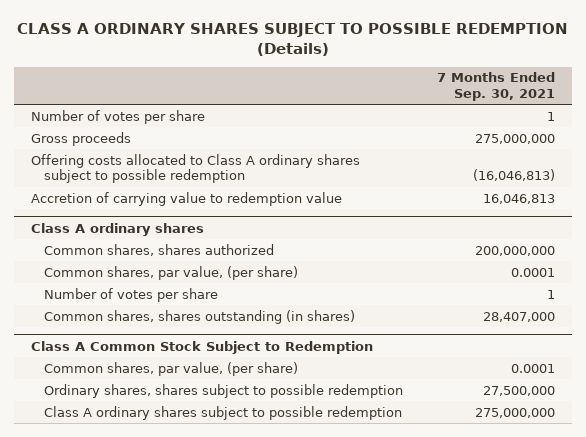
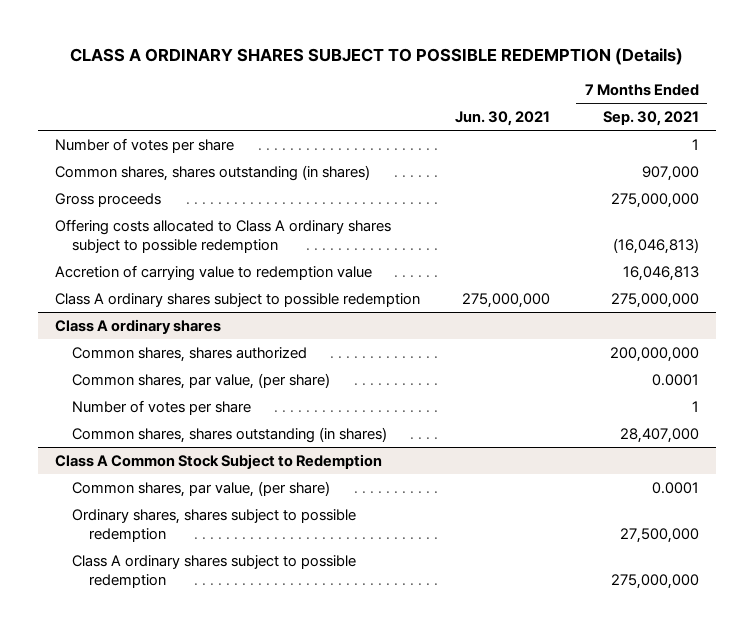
- | 7 Months Ended Sep. 30, 2021
+ | Jun. 30, 2021 | 7 Months Ended Sep. 30, 2021
+ Common shares, shares outstanding (in shares) | | 907,000
+ Class A ordinary shares subject to possible redemption | 275,000,000 | 275,000,000

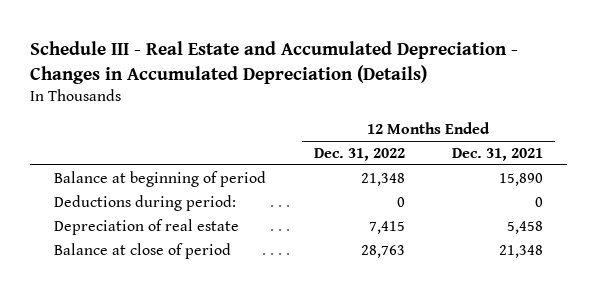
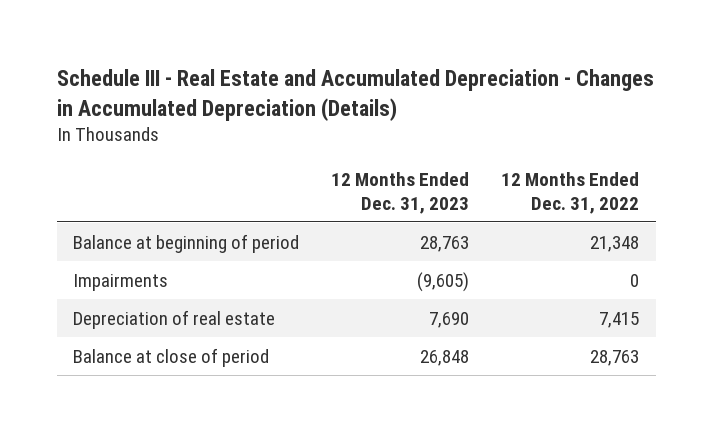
- | 12 Months Ended Dec. 31, 2022 | 12 Months Ended Dec. 31, 2021
+ | 12 Months Ended Dec. 31, 2023 | 12 Months Ended Dec. 31, 2022
- Deductions during period: | 0 | 0
+ Impairments | (9,605) | 0

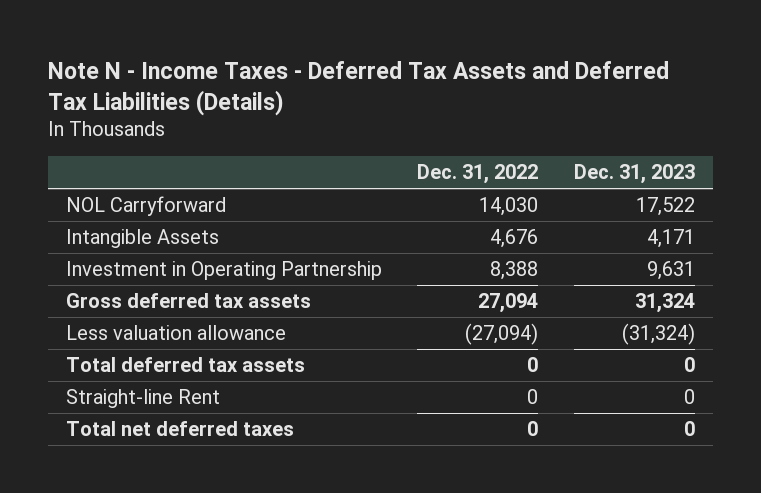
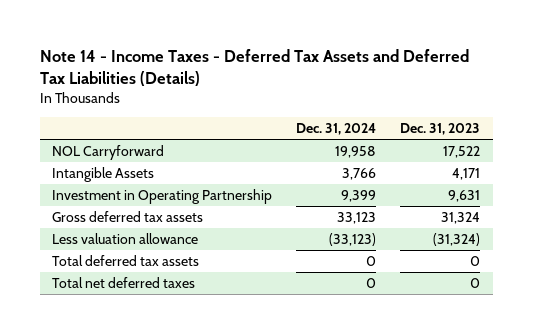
- Note N - Income Taxes - Deferred Tax Assets and Deferred Tax Liabilities (Details)
+ Note 14 - Income Taxes - Deferred Tax Assets and Deferred Tax Liabilities (Details)
- | Dec. 31, 2022 | Dec. 31, 2023
+ | Dec. 31, 2024 | Dec. 31, 2023
- Straight-line Rent | 0 | 0

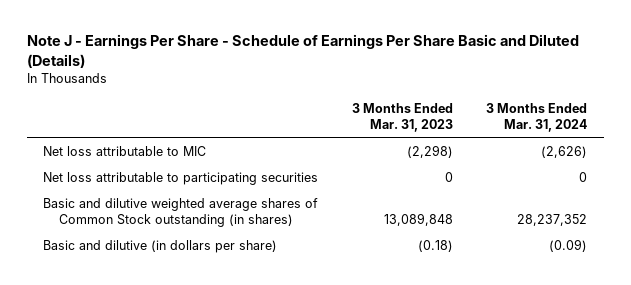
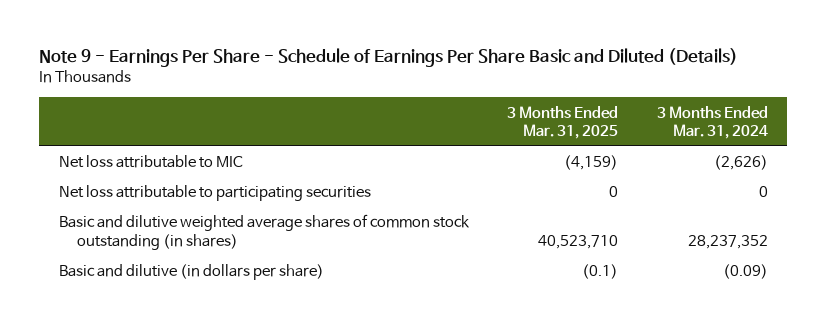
- Note J - Earnings Per Share - Schedule of Earnings Per Share Basic and Diluted (Details)
+ Note 9 - Earnings Per Share - Schedule of Earnings Per Share Basic and Diluted (Details)
- | 3 Months Ended Mar. 31, 2023 | 3 Months Ended Mar. 31, 2024
+ | 3 Months Ended Mar. 31, 2025 | 3 Months Ended Mar. 31, 2024
- Basic and dilutive weighted average shares of Common Stock outstanding (in shares) | 13,089,848 | 28,237,352
+ Basic and dilutive weighted average shares of common stock outstanding (in shares) | 40,523,710 | 28,237,352

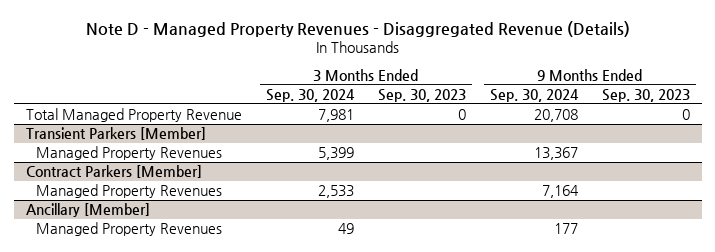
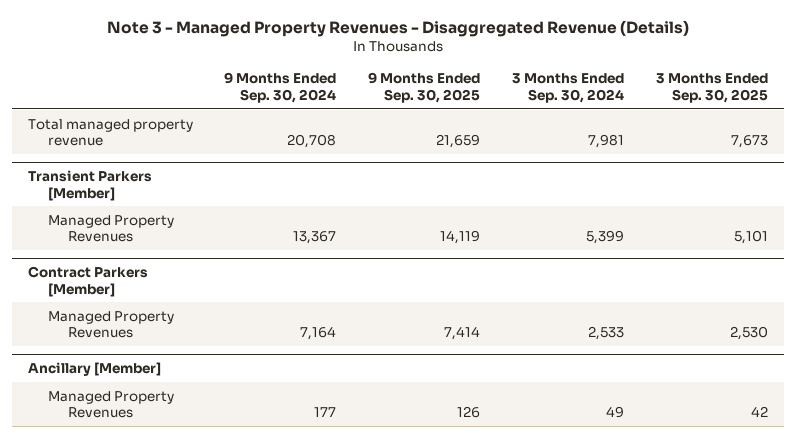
- Note D - Managed Property Revenues - Disaggregated Revenue (Details)
+ Note 3 - Managed Property Revenues - Disaggregated Revenue (Details)
- | 3 Months Ended Sep. 30, 2024 | 3 Months Ended Sep. 30, 2023 | 9 Months Ended Sep. 30, 2024 | 9 Months Ended Sep. 30, 2023
+ | 9 Months Ended Sep. 30, 2024 | 9 Months Ended Sep. 30, 2025 | 3 Months Ended Sep. 30, 2024 | 3 Months Ended Sep. 30, 2025
- Total Managed Property Revenue | 7,981 | 0 | 20,708 | 0
+ Total managed property revenue | 20,708 | 21,659 | 7,981 | 7,673

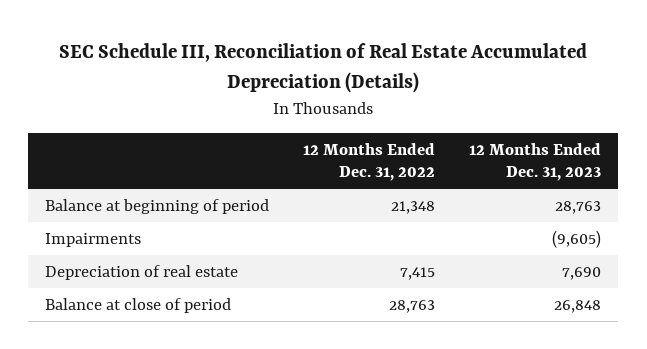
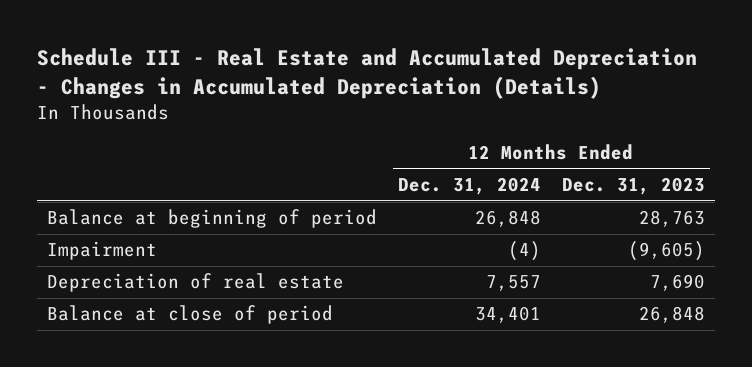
- SEC Schedule III, Reconciliation of Real Estate Accumulated Depreciation (Details)
+ Schedule III - Real Estate and Accumulated Depreciation - Changes in Accumulated Depreciation (Details)
- | 12 Months Ended Dec. 31, 2022 | 12 Months Ended Dec. 31, 2023
+ | 12 Months Ended Dec. 31, 2024 | 12 Months Ended Dec. 31, 2023
- Impairments | | (9,605)
+ Impairment | (4) | (9,605)

